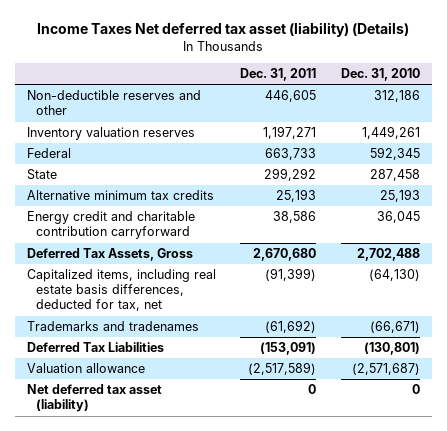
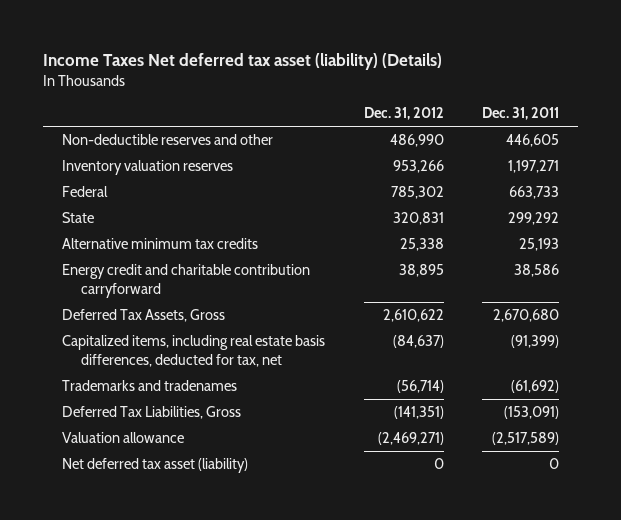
- | Dec. 31, 2011 | Dec. 31, 2010
+ | Dec. 31, 2012 | Dec. 31, 2011
- Deferred Tax Liabilities | (153,091) | (130,801)
+ Deferred Tax Liabilities, Gross | (141,351) | (153,091)

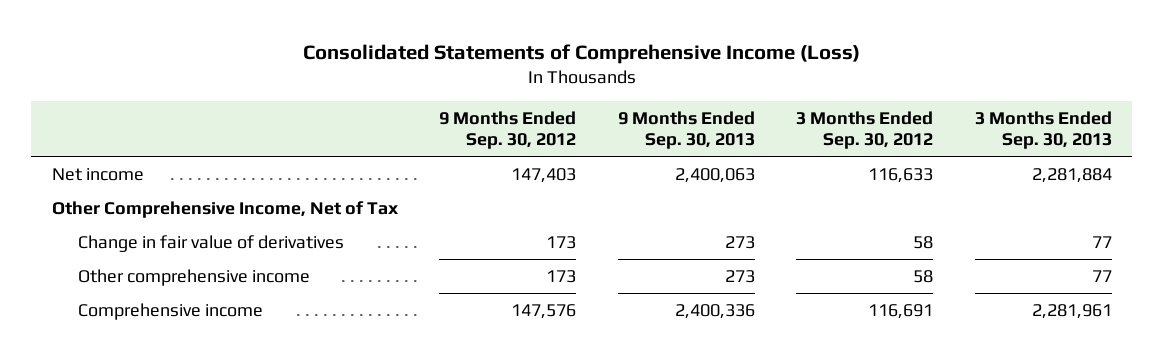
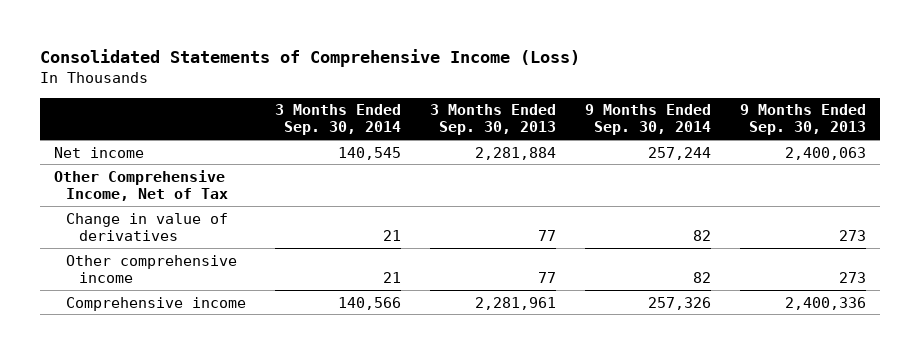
- | 9 Months Ended Sep. 30, 2012 | 9 Months Ended Sep. 30, 2013 | 3 Months Ended Sep. 30, 2012 | 3 Months Ended Sep. 30, 2013
+ | 3 Months Ended Sep. 30, 2014 | 3 Months Ended Sep. 30, 2013 | 9 Months Ended Sep. 30, 2014 | 9 Months Ended Sep. 30, 2013
- Change in fair value of derivatives | 173 | 273 | 58 | 77
+ Change in value of derivatives | 21 | 77 | 82 | 273

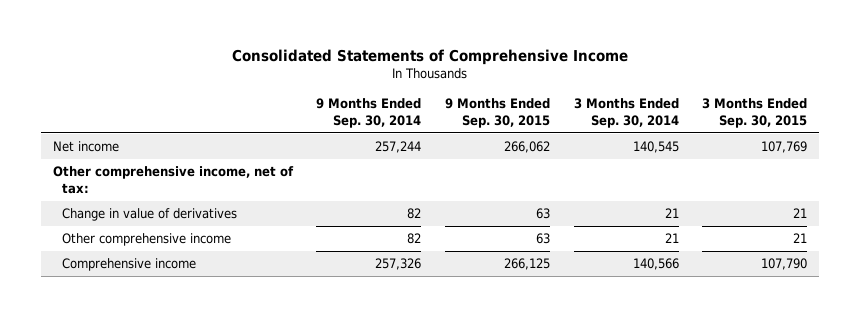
- Consolidated Statements of Comprehensive Income (Loss)
+ Consolidated Statements of Comprehensive Income
- | 3 Months Ended Sep. 30, 2014 | 3 Months Ended Sep. 30, 2013 | 9 Months Ended Sep. 30, 2014 | 9 Months Ended Sep. 30, 2013
+ | 9 Months Ended Sep. 30, 2014 | 9 Months Ended Sep. 30, 2015 | 3 Months Ended Sep. 30, 2014 | 3 Months Ended Sep. 30, 2015
- Other Comprehensive Income, Net of Tax
+ Other comprehensive income, net of tax:

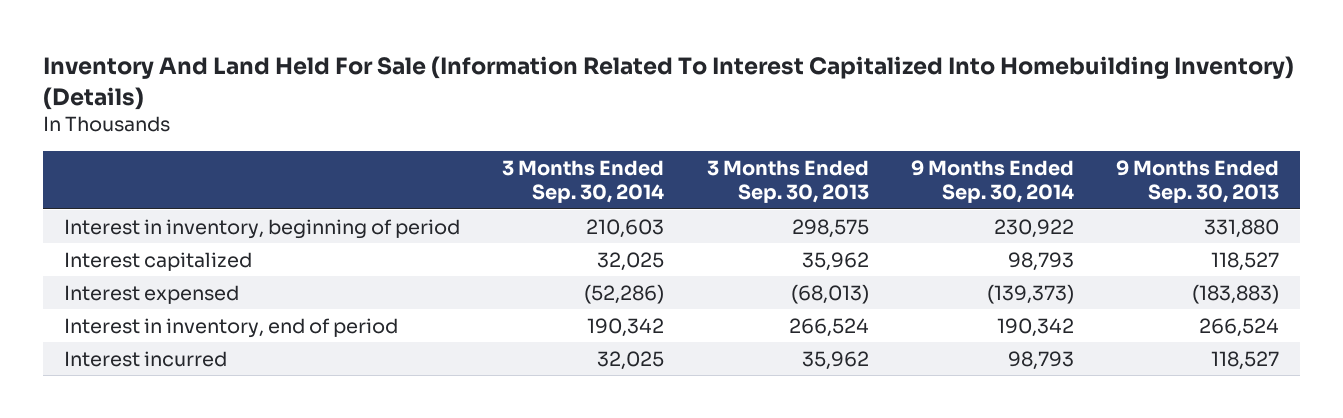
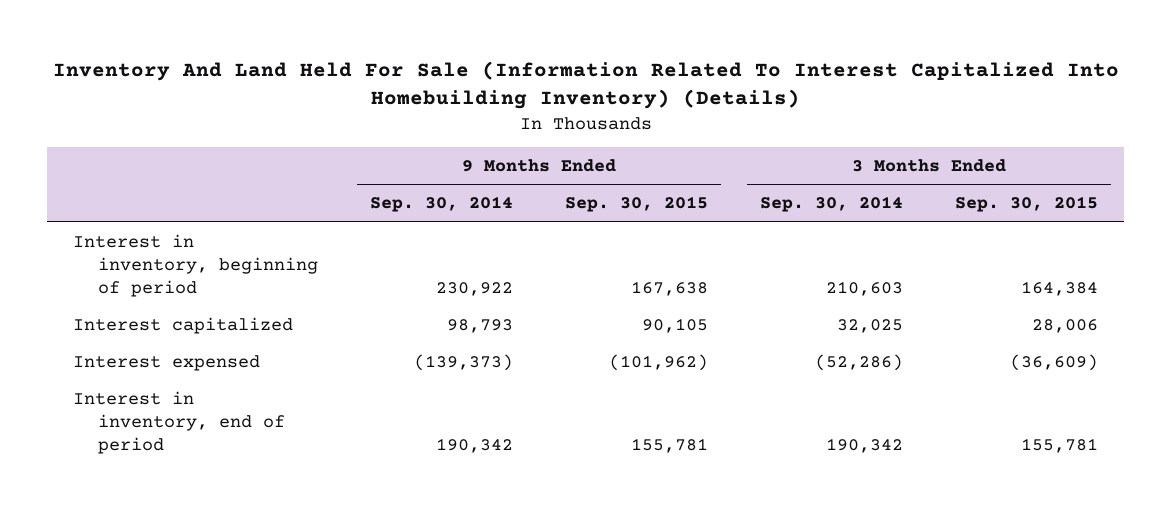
- | 3 Months Ended Sep. 30, 2014 | 3 Months Ended Sep. 30, 2013 | 9 Months Ended Sep. 30, 2014 | 9 Months Ended Sep. 30, 2013
+ | 9 Months Ended Sep. 30, 2014 | 9 Months Ended Sep. 30, 2015 | 3 Months Ended Sep. 30, 2014 | 3 Months Ended Sep. 30, 2015
- Interest incurred | 32,025 | 35,962 | 98,793 | 118,527

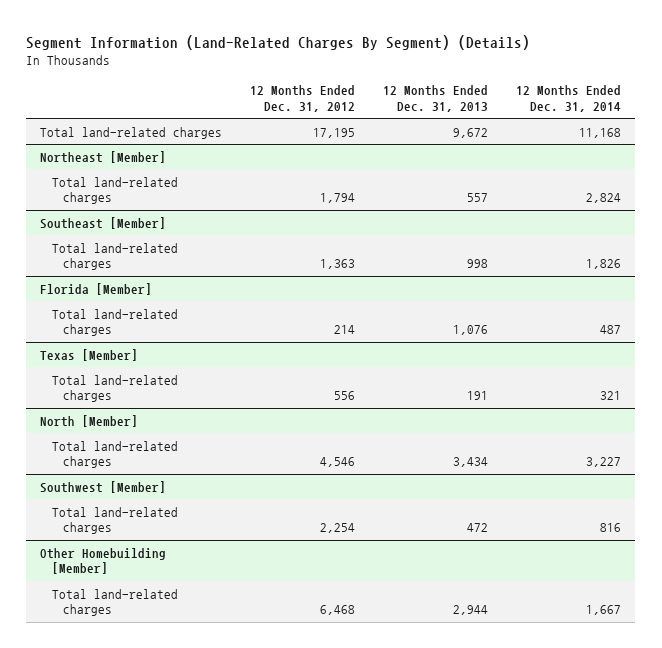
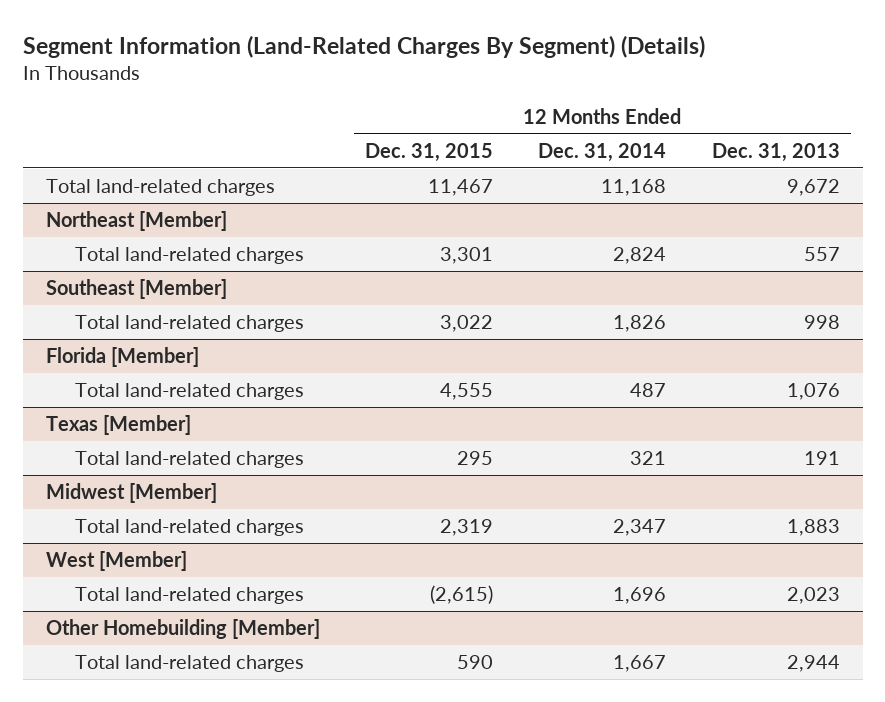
- | 12 Months Ended Dec. 31, 2012 | 12 Months Ended Dec. 31, 2013 | 12 Months Ended Dec. 31, 2014
+ | 12 Months Ended Dec. 31, 2015 | 12 Months Ended Dec. 31, 2014 | 12 Months Ended Dec. 31, 2013
- North [Member]
- Total land-related charges | 4,546 | 3,434 | 3,227
- Southwest [Member]
- Total land-related charges | 2,254 | 472 | 816
+ Midwest [Member]
+ Total land-related charges | 2,319 | 2,347 | 1,883
+ West [Member]
+ Total land-related charges | (2,615) | 1,696 | 2,023

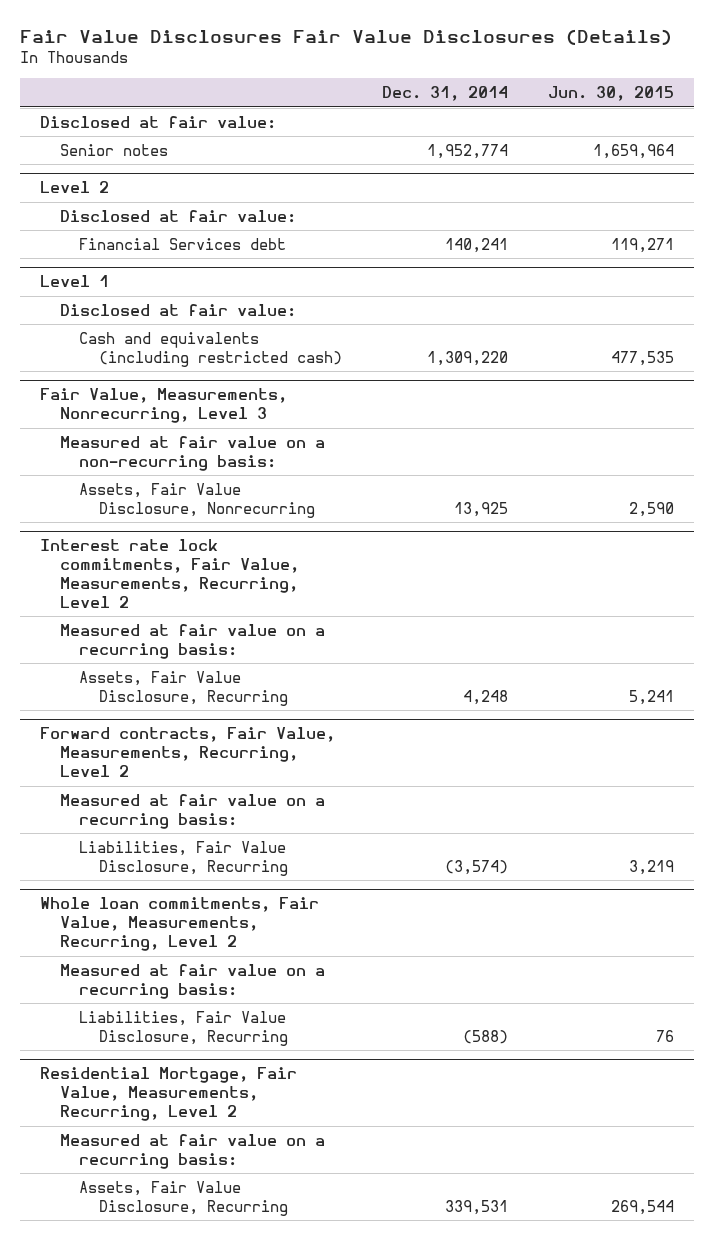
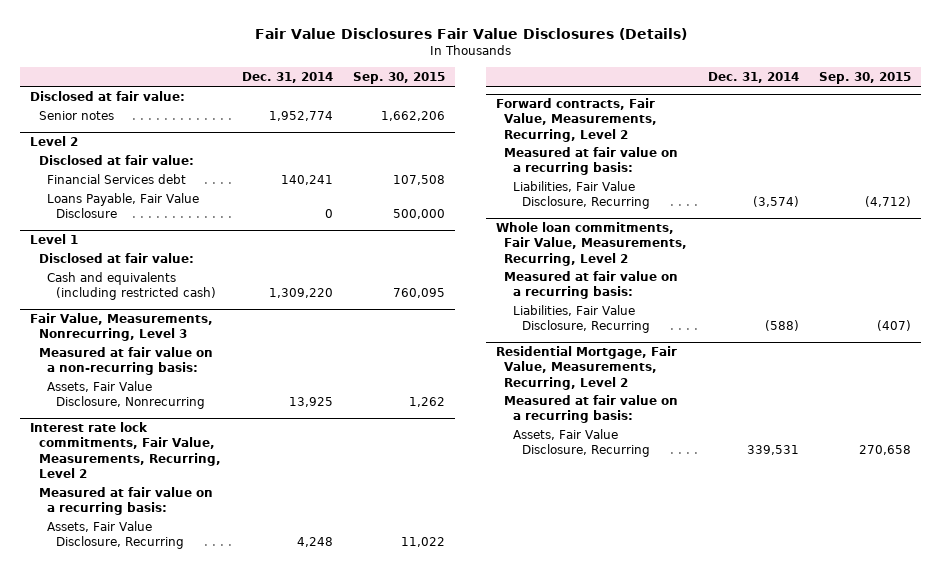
- | Dec. 31, 2014 | Jun. 30, 2015
+ | Dec. 31, 2014 | Sep. 30, 2015
@ Level 2
+ Loans Payable, Fair Value Disclosure | 0 | 500,000

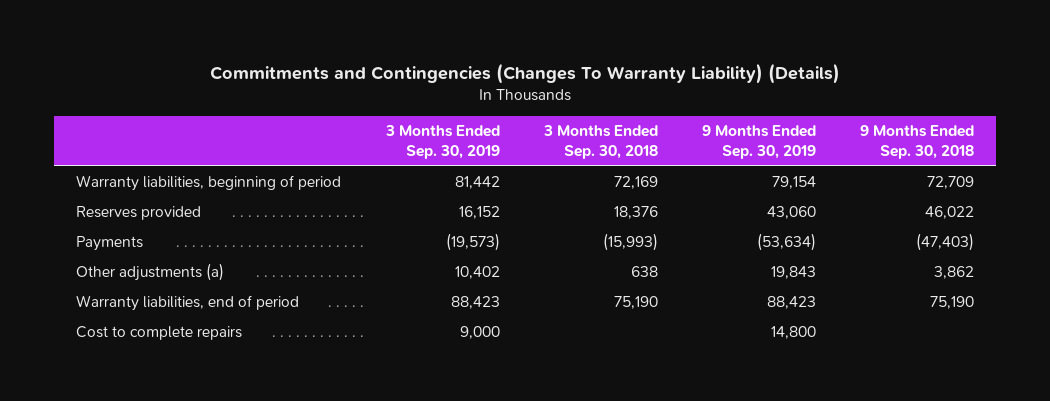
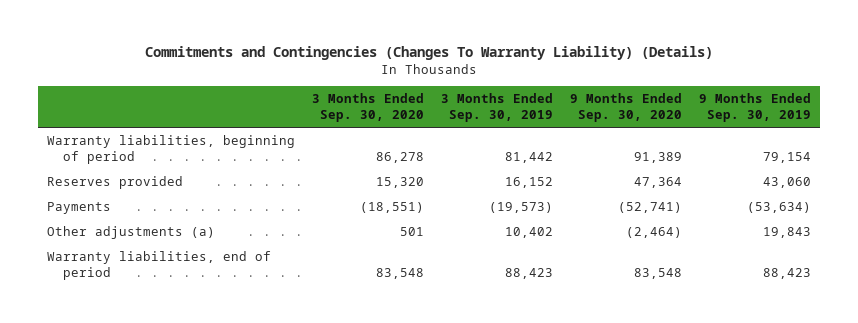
- | 3 Months Ended Sep. 30, 2019 | 3 Months Ended Sep. 30, 2018 | 9 Months Ended Sep. 30, 2019 | 9 Months Ended Sep. 30, 2018
+ | 3 Months Ended Sep. 30, 2020 | 3 Months Ended Sep. 30, 2019 | 9 Months Ended Sep. 30, 2020 | 9 Months Ended Sep. 30, 2019
- Cost to complete repairs | 9,000 | | 14,800 |

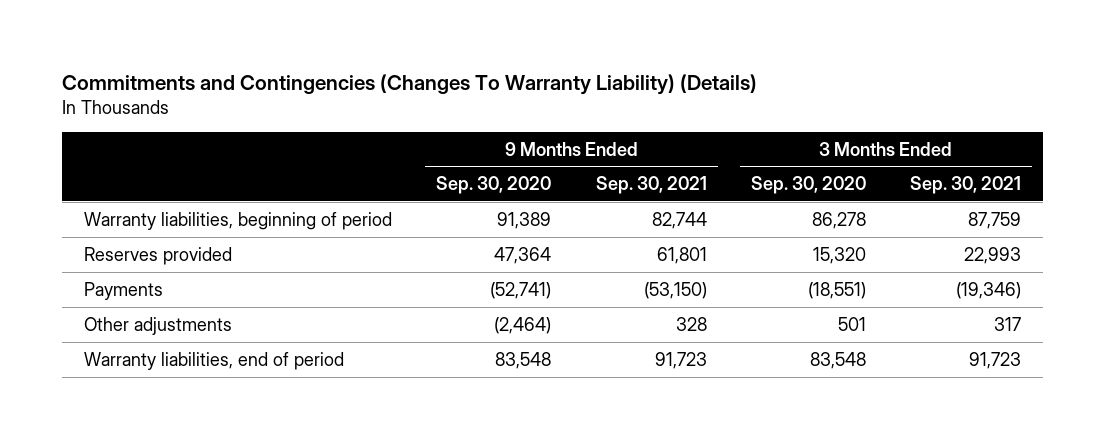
- | 3 Months Ended Sep. 30, 2020 | 3 Months Ended Sep. 30, 2019 | 9 Months Ended Sep. 30, 2020 | 9 Months Ended Sep. 30, 2019
+ | 9 Months Ended Sep. 30, 2020 | 9 Months Ended Sep. 30, 2021 | 3 Months Ended Sep. 30, 2020 | 3 Months Ended Sep. 30, 2021
- Other adjustments (a) | 501 | 10,402 | (2,464) | 19,843
+ Other adjustments | (2,464) | 328 | 501 | 317

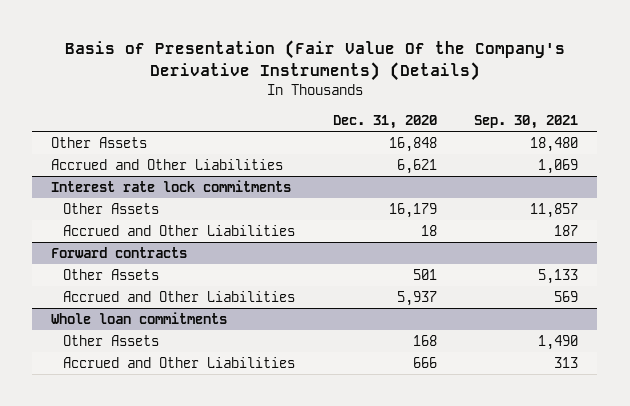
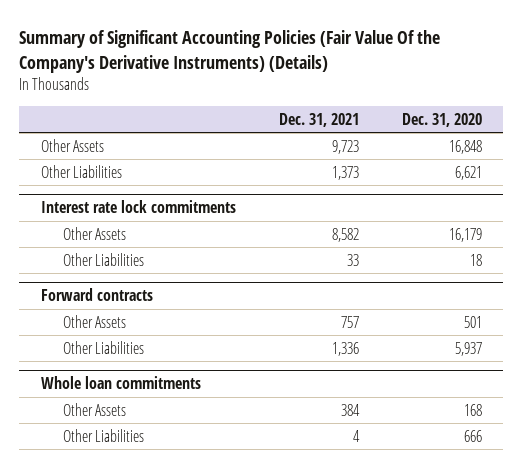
- Basis of Presentation (Fair Value Of the Company's Derivative Instruments) (Details)
+ Summary of Significant Accounting Policies (Fair Value Of the Company's Derivative Instruments) (Details)
- | Dec. 31, 2020 | Sep. 30, 2021
+ | Dec. 31, 2021 | Dec. 31, 2020
- Accrued and Other Liabilities | 6,621 | 1,069
+ Other Liabilities | 1,373 | 6,621
@ Interest rate lock commitments
- Accrued and Other Liabilities | 18 | 187
+ Other Liabilities | 33 | 18
@ Forward contracts
- Accrued and Other Liabilities | 5,937 | 569
+ Other Liabilities | 1,336 | 5,937
@ Whole loan commitments
- Accrued and Other Liabilities | 666 | 313
+ Other Liabilities | 4 | 666

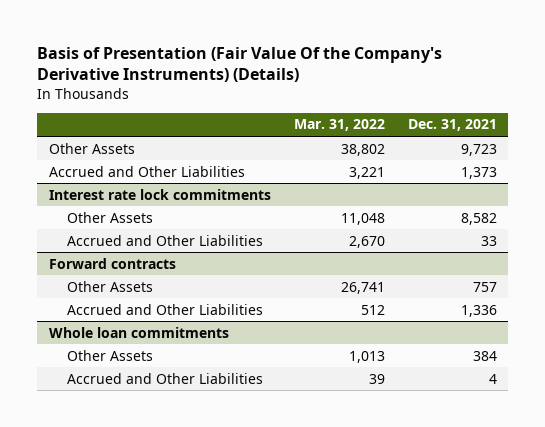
- Summary of Significant Accounting Policies (Fair Value Of the Company's Derivative Instruments) (Details)
+ Basis of Presentation (Fair Value Of the Company's Derivative Instruments) (Details)
- | Dec. 31, 2021 | Dec. 31, 2020
+ | Mar. 31, 2022 | Dec. 31, 2021
- Other Liabilities | 1,373 | 6,621
+ Accrued and Other Liabilities | 3,221 | 1,373
@ Interest rate lock commitments
- Other Liabilities | 33 | 18
+ Accrued and Other Liabilities | 2,670 | 33
@ Forward contracts
- Other Liabilities | 1,336 | 5,937
+ Accrued and Other Liabilities | 512 | 1,336
@ Whole loan commitments
- Other Liabilities | 4 | 666
+ Accrued and Other Liabilities | 39 | 4

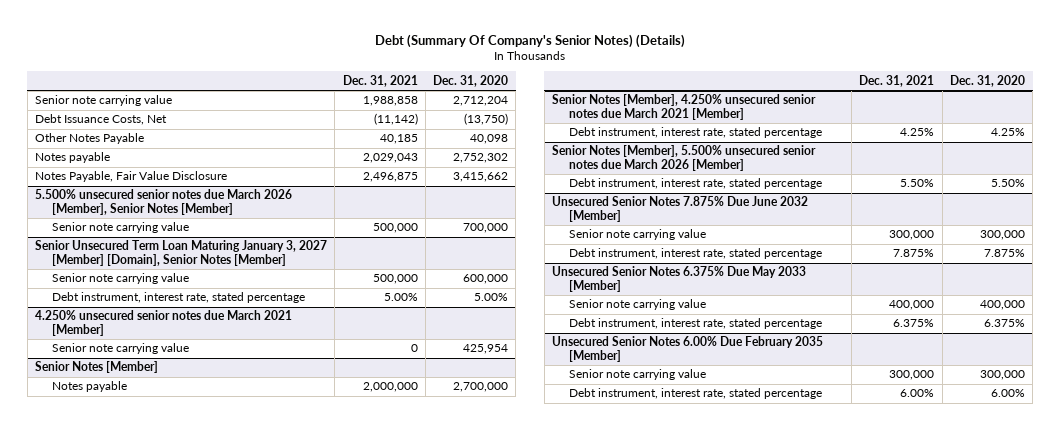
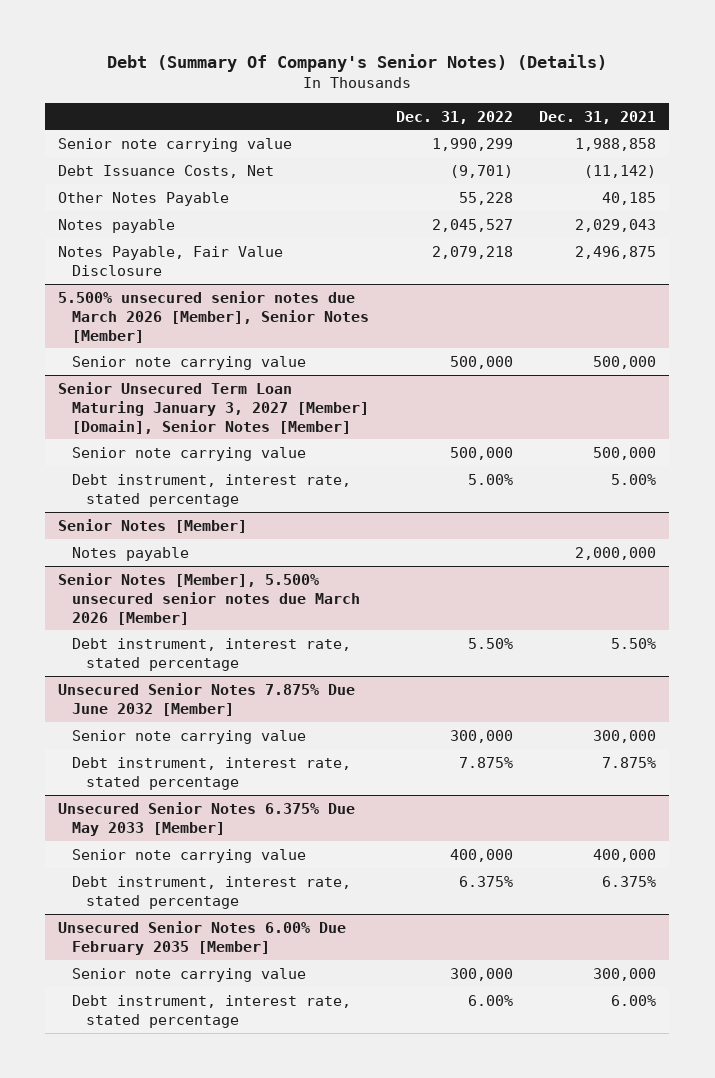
- | Dec. 31, 2021 | Dec. 31, 2020
+ | Dec. 31, 2022 | Dec. 31, 2021
- 4.250% unsecured senior notes due March 2021 [Member]
- Senior note carrying value | 0 | 425,954
- Senior Notes [Member], 4.250% unsecured senior notes due March 2021 [Member]
- Debt instrument, interest rate, stated percentage | 4.25% | 4.25%

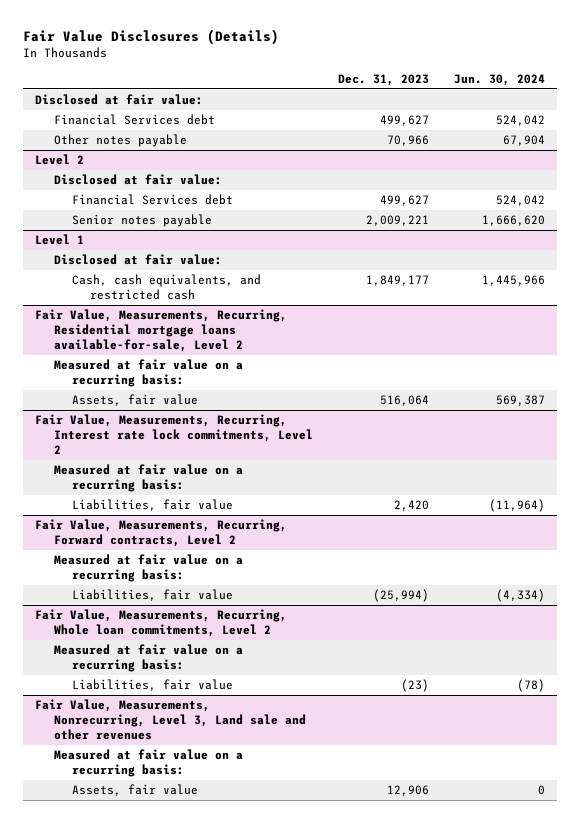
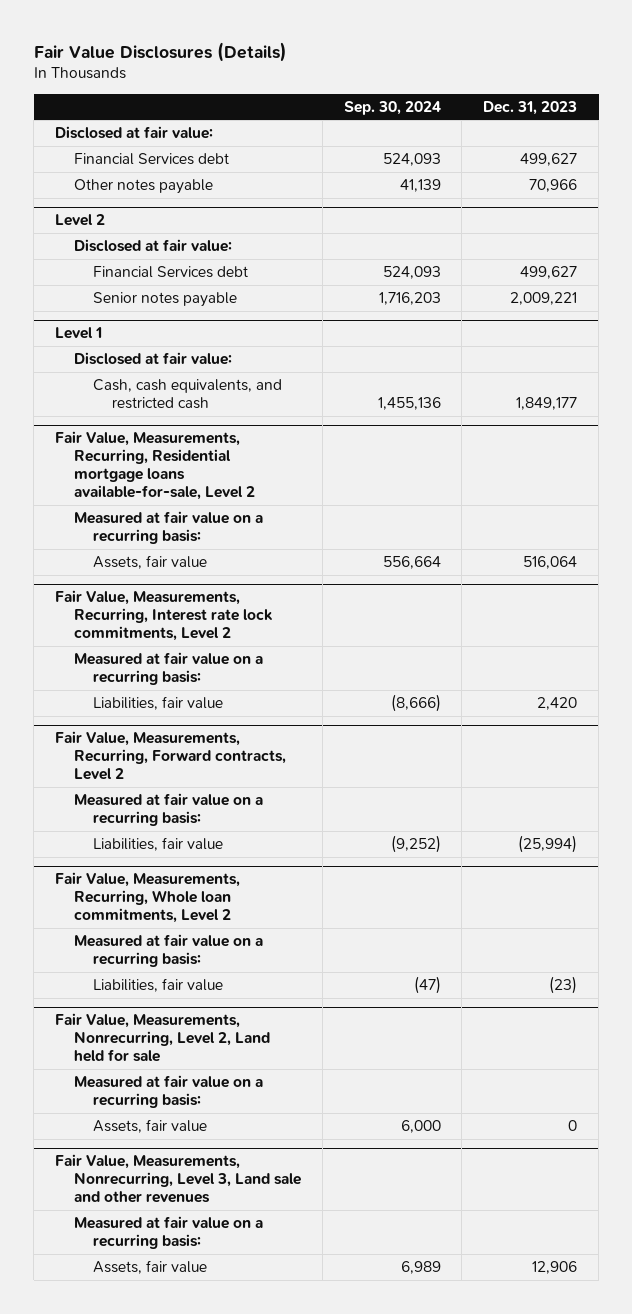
- | Dec. 31, 2023 | Jun. 30, 2024
+ | Sep. 30, 2024 | Dec. 31, 2023
+ Fair Value, Measurements, Nonrecurring, Level 2, Land held for sale
+ Measured at fair value on a recurring basis:
+ Assets, fair value | 6,000 | 0

